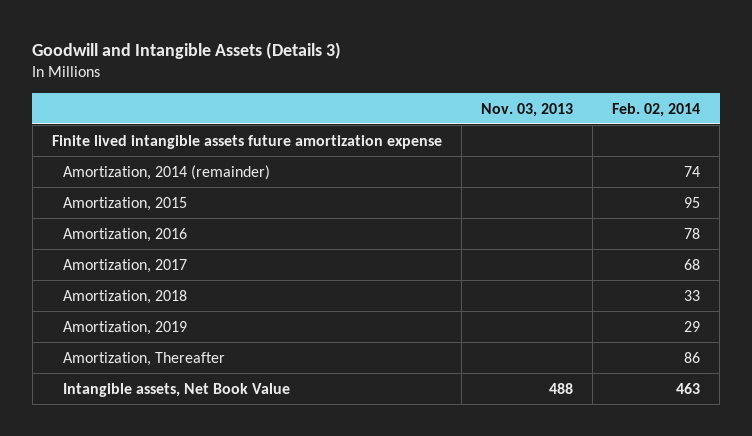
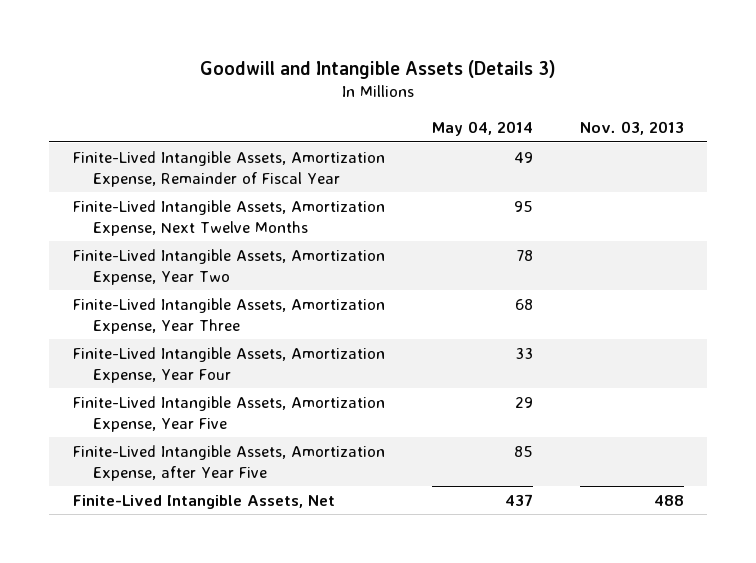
- | Nov. 03, 2013 | Feb. 02, 2014
+ | May 04, 2014 | Nov. 03, 2013
- Finite lived intangible assets future amortization expense
- Amortization, 2014 (remainder) | | 74
- Amortization, 2015 | | 95
- Amortization, 2016 | | 78
- Amortization, 2017 | | 68
- Amortization, 2018 | | 33
- Amortization, 2019 | | 29
- Amortization, Thereafter | | 86
- Intangible assets, Net Book Value | 488 | 463
+ Finite-Lived Intangible Assets, Amortization Expense, Remainder of Fiscal Year | 49 |
+ Finite-Lived Intangible Assets, Amortization Expense, Next Twelve Months | 95 |
+ Finite-Lived Intangible Assets, Amortization Expense, Year Two | 78 |
+ Finite-Lived Intangible Assets, Amortization Expense, Year Three | 68 |
+ Finite-Lived Intangible Assets, Amortization Expense, Year Four | 33 |
+ Finite-Lived Intangible Assets, Amortization Expense, Year Five | 29 |
+ Finite-Lived Intangible Assets, Amortization Expense, after Year Five | 85 |
+ Finite-Lived Intangible Assets, Net | 437 | 488

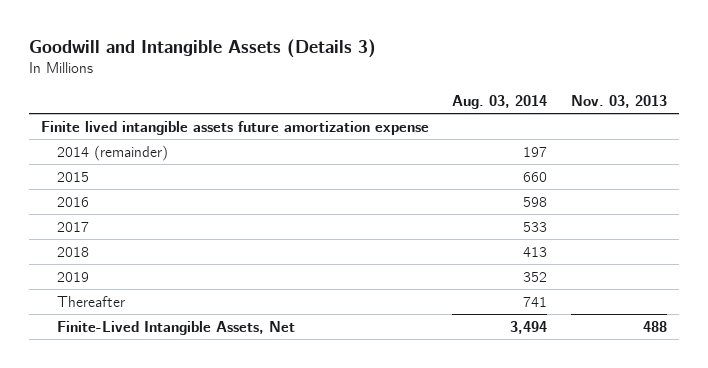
- | May 04, 2014 | Nov. 03, 2013
+ | Aug. 03, 2014 | Nov. 03, 2013
- Finite-Lived Intangible Assets, Amortization Expense, Remainder of Fiscal Year | 49 |
- Finite-Lived Intangible Assets, Amortization Expense, Next Twelve Months | 95 |
- Finite-Lived Intangible Assets, Amortization Expense, Year Two | 78 |
- Finite-Lived Intangible Assets, Amortization Expense, Year Three | 68 |
- Finite-Lived Intangible Assets, Amortization Expense, Year Four | 33 |
- Finite-Lived Intangible Assets, Amortization Expense, Year Five | 29 |
- Finite-Lived Intangible Assets, Amortization Expense, after Year Five | 85 |
+ Finite lived intangible assets future amortization expense
+ 2014 (remainder) | 197 |
+ 2015 | 660 |
+ 2016 | 598 |
+ 2017 | 533 |
+ 2018 | 413 |
+ 2019 | 352 |
+ Thereafter | 741 |

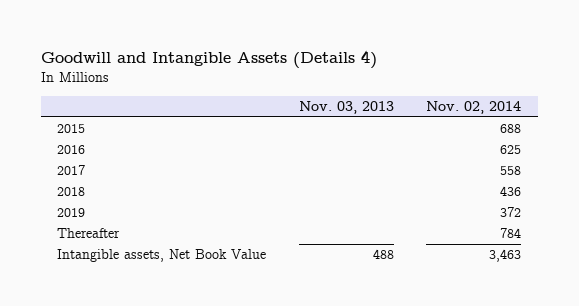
- Goodwill and Intangible Assets (Details 3)
+ Goodwill and Intangible Assets (Details 4)
- | Aug. 03, 2014 | Nov. 03, 2013
+ | Nov. 03, 2013 | Nov. 02, 2014
- Finite lived intangible assets future amortization expense
- 2014 (remainder) | 197 |
- Finite-Lived Intangible Assets, Net | 3,494 | 488
+ Intangible assets, Net Book Value | 488 | 3,463

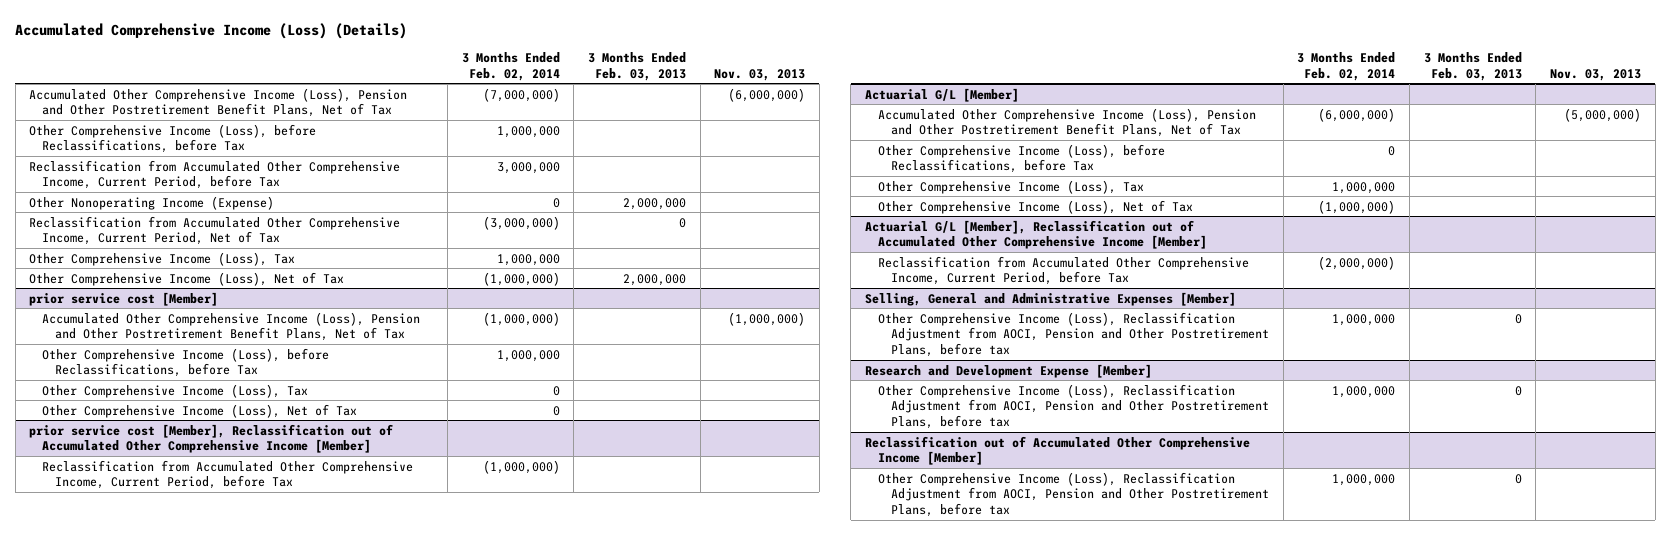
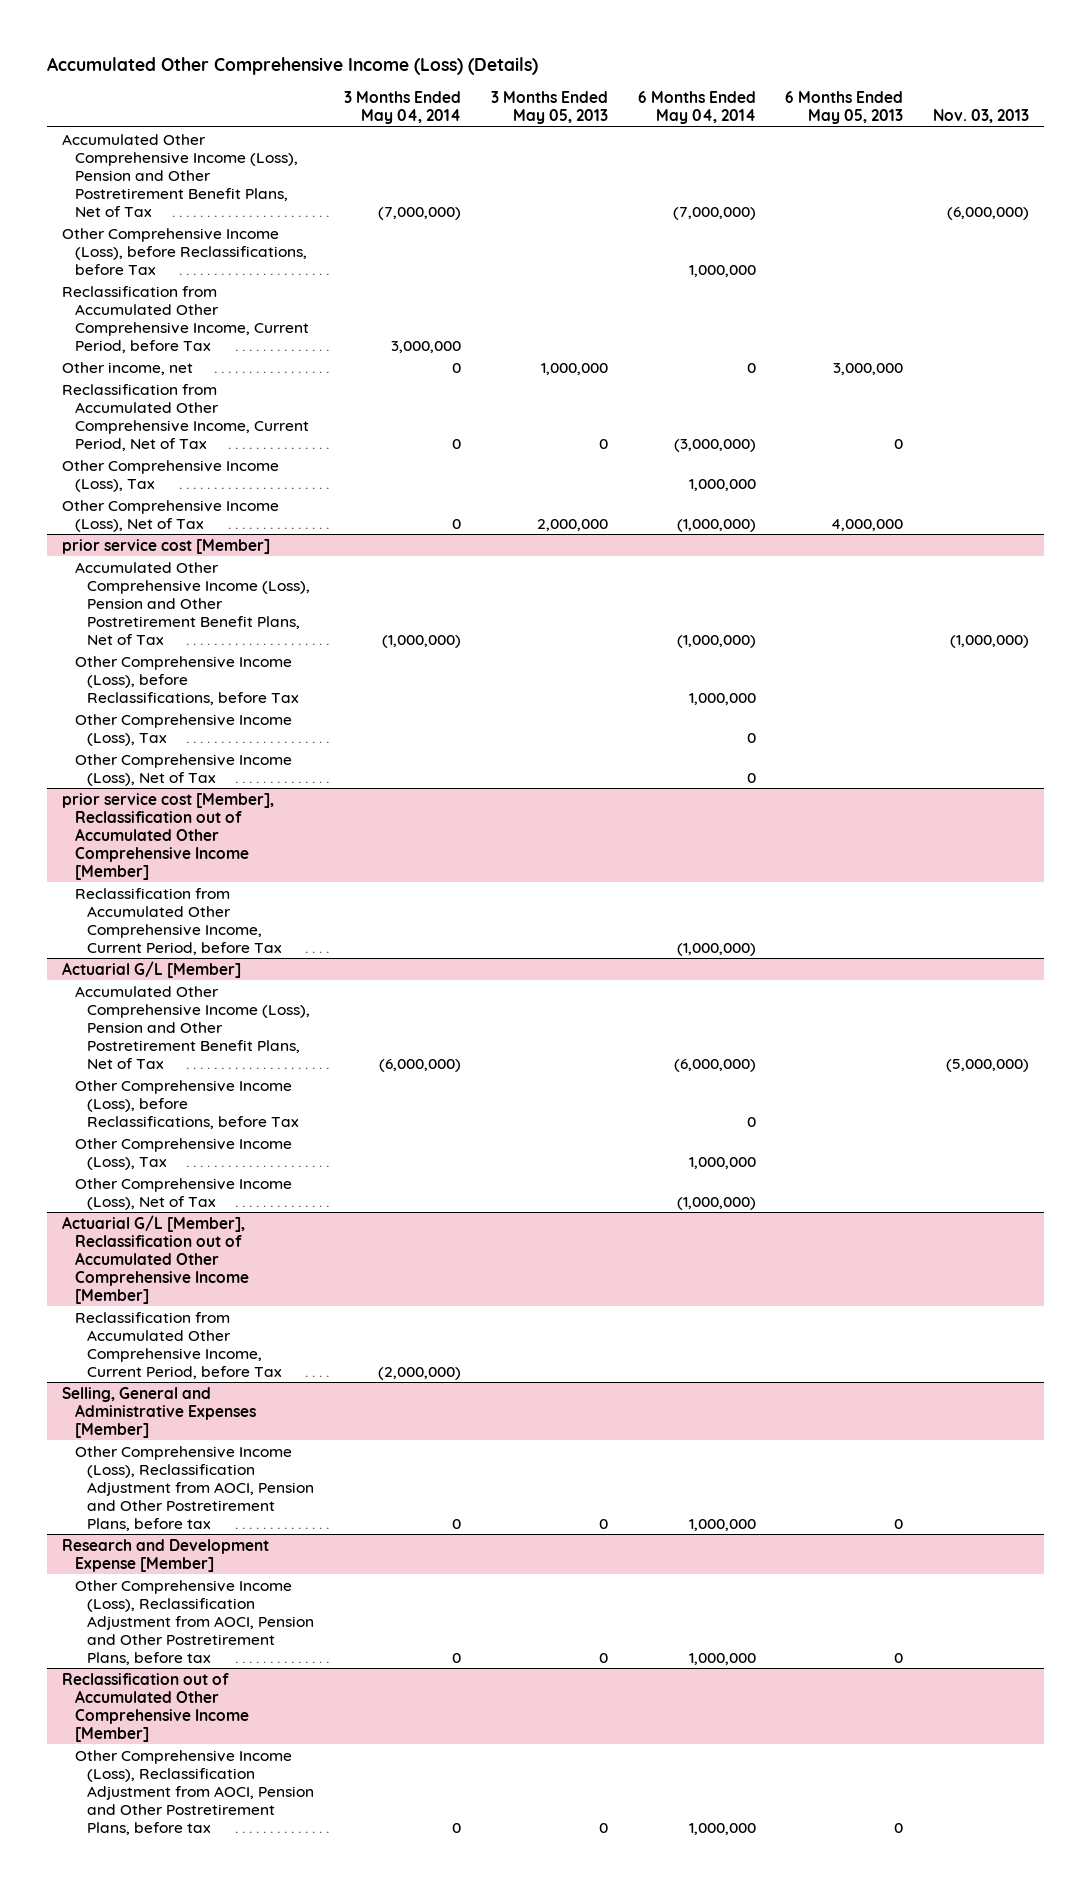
- Accumulated Comprehensive Income (Loss) (Details)
+ Accumulated Other Comprehensive Income (Loss) (Details)
- | 3 Months Ended Feb. 02, 2014 | 3 Months Ended Feb. 03, 2013 | Nov. 03, 2013
+ | 3 Months Ended May 04, 2014 | 3 Months Ended May 05, 2013 | 6 Months Ended May 04, 2014 | 6 Months Ended May 05, 2013 | Nov. 03, 2013
- Other Nonoperating Income (Expense) | 0 | 2,000,000 |
+ Other income, net | 0 | 1,000,000 | 0 | 3,000,000 |

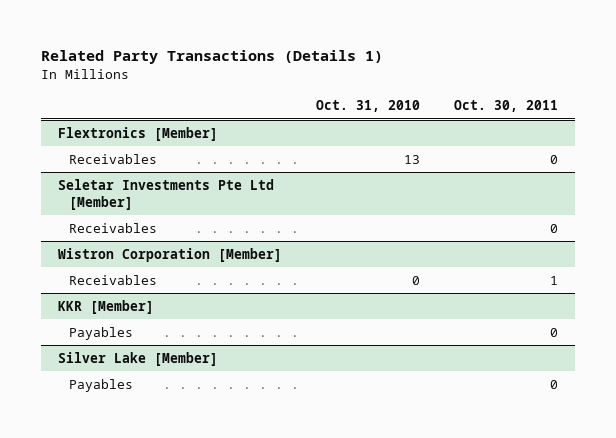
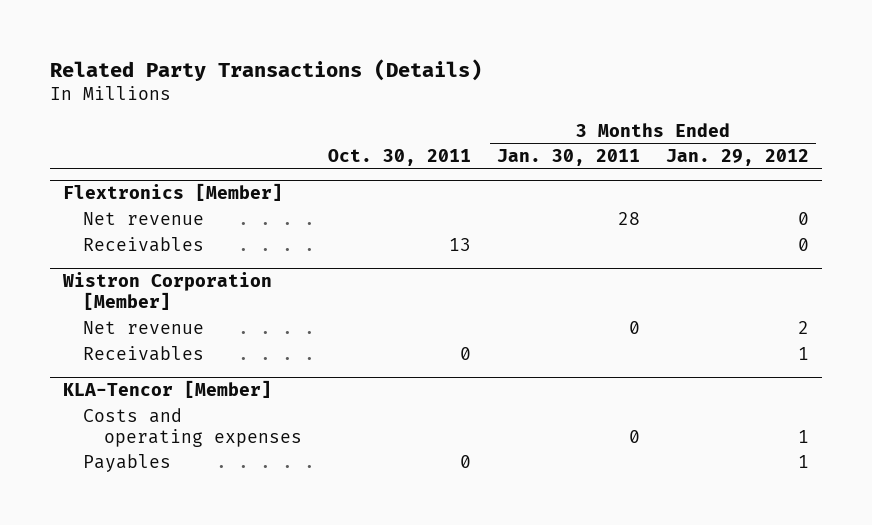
- Related Party Transactions (Details 1)
+ Related Party Transactions (Details)
- | Oct. 31, 2010 | Oct. 30, 2011
+ | Oct. 30, 2011 | 3 Months Ended Jan. 30, 2011 | 3 Months Ended Jan. 29, 2012
@ Flextronics [Member]
- Receivables | 13 | 0
- Seletar Investments Pte Ltd [Member]
- Receivables | | 0
@ Flextronics [Member]
+ Net revenue | | 28 | 0
+ Receivables | 13 | | 0
@ Wistron Corporation [Member]
- Receivables | 0 | 1
- KKR [Member]
- Payables | | 0
- Silver Lake [Member]
- Payables | | 0
@ Wistron Corporation [Member]
+ Net revenue | | 0 | 2
+ Receivables | 0 | | 1
+ KLA-Tencor [Member]
+ Costs and operating expenses | | 0 | 1
+ Payables | 0 | | 1

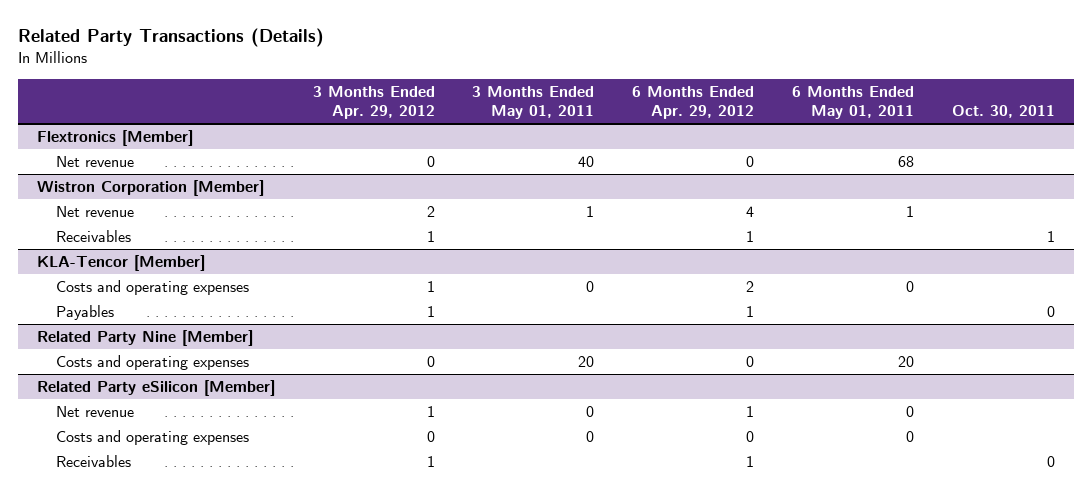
- | Oct. 30, 2011 | 3 Months Ended Jan. 30, 2011 | 3 Months Ended Jan. 29, 2012
+ | 3 Months Ended Apr. 29, 2012 | 3 Months Ended May 01, 2011 | 6 Months Ended Apr. 29, 2012 | 6 Months Ended May 01, 2011 | Oct. 30, 2011
@ Flextronics [Member]
- Receivables | 13 | | 0
@ Wistron Corporation [Member]
- Receivables | 0 | | 1
+ Receivables | 1 | | 1 | | 1
+ Related Party Nine [Member]
+ Costs and operating expenses | 0 | 20 | 0 | 20 |
+ Related Party eSilicon [Member]
+ Net revenue | 1 | 0 | 1 | 0 |
+ Costs and operating expenses | 0 | 0 | 0 | 0 |
+ Receivables | 1 | | 1 | | 0

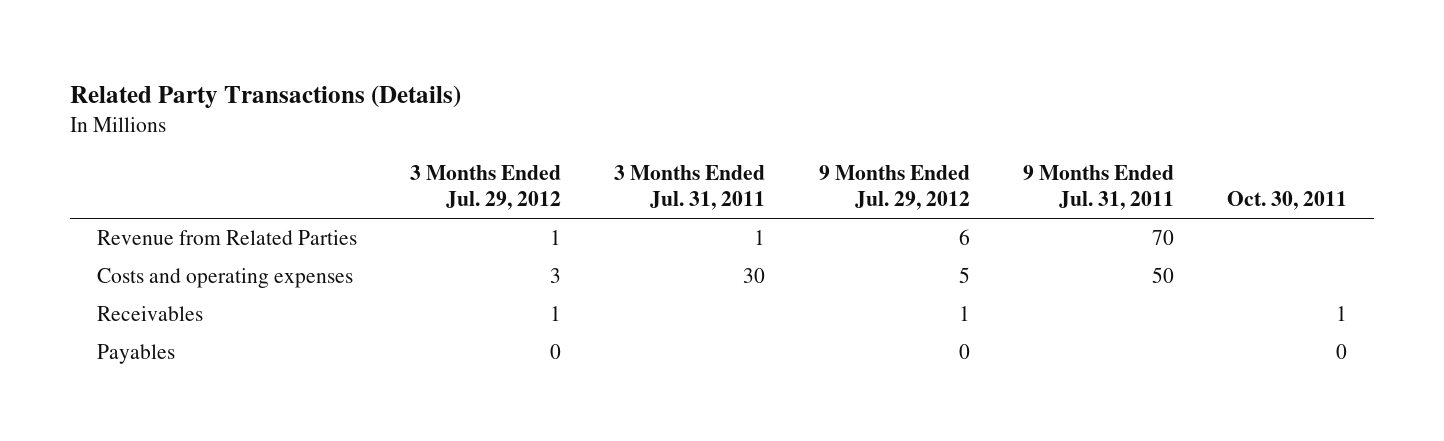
- | 3 Months Ended Apr. 29, 2012 | 3 Months Ended May 01, 2011 | 6 Months Ended Apr. 29, 2012 | 6 Months Ended May 01, 2011 | Oct. 30, 2011
+ | 3 Months Ended Jul. 29, 2012 | 3 Months Ended Jul. 31, 2011 | 9 Months Ended Jul. 29, 2012 | 9 Months Ended Jul. 31, 2011 | Oct. 30, 2011
- Flextronics [Member]
- Net revenue | 0 | 40 | 0 | 68 |
- Wistron Corporation [Member]
- Net revenue | 2 | 1 | 4 | 1 |
+ Revenue from Related Parties | 1 | 1 | 6 | 70 |
+ Costs and operating expenses | 3 | 30 | 5 | 50 |
- KLA-Tencor [Member]
- Costs and operating expenses | 1 | 0 | 2 | 0 |
- Payables | 1 | | 1 | | 0
- Related Party Nine [Member]
- Costs and operating expenses | 0 | 20 | 0 | 20 |
- Related Party eSilicon [Member]
- Net revenue | 1 | 0 | 1 | 0 |
- Costs and operating expenses | 0 | 0 | 0 | 0 |
- Receivables | 1 | | 1 | | 0
+ Payables | 0 | | 0 | | 0

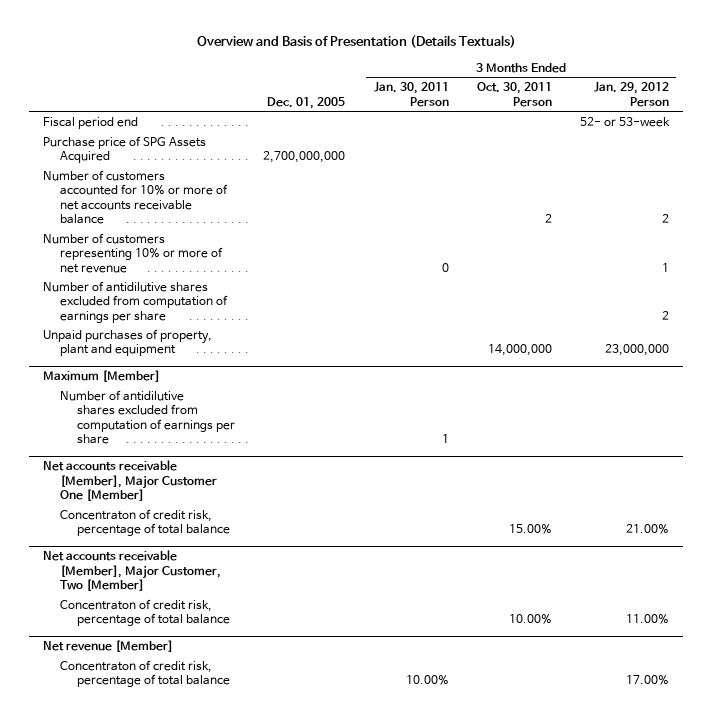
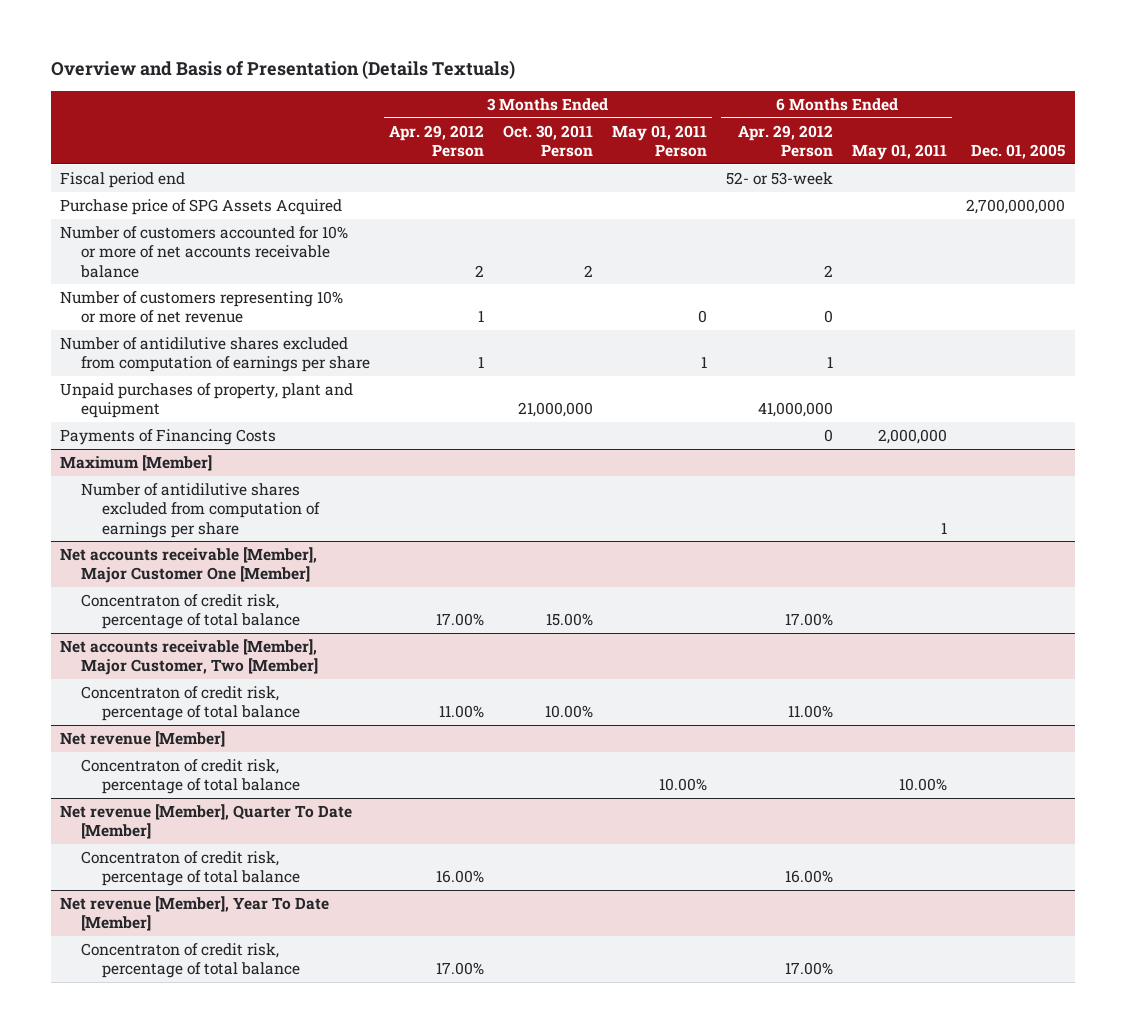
- | Dec. 01, 2005 | 3 Months Ended Jan. 30, 2011 Person | 3 Months Ended Oct. 30, 2011 Person | 3 Months Ended Jan. 29, 2012 Person
+ | 3 Months Ended Apr. 29, 2012 Person | 3 Months Ended Oct. 30, 2011 Person | 3 Months Ended May 01, 2011 Person | 6 Months Ended Apr. 29, 2012 Person | 6 Months Ended May 01, 2011 | Dec. 01, 2005
- Unpaid purchases of property, plant and equipment | | | 14,000,000 | 23,000,000
+ Unpaid purchases of property, plant and equipment | | 21,000,000 | | 41,000,000 | |
+ Payments of Financing Costs | | | | 0 | 2,000,000 |
+ Net revenue [Member], Quarter To Date [Member]
+ Concentraton of credit risk, percentage of total balance | 16.00% | | | 16.00% | |
+ Net revenue [Member], Year To Date [Member]
+ Concentraton of credit risk, percentage of total balance | 17.00% | | | 17.00% | |

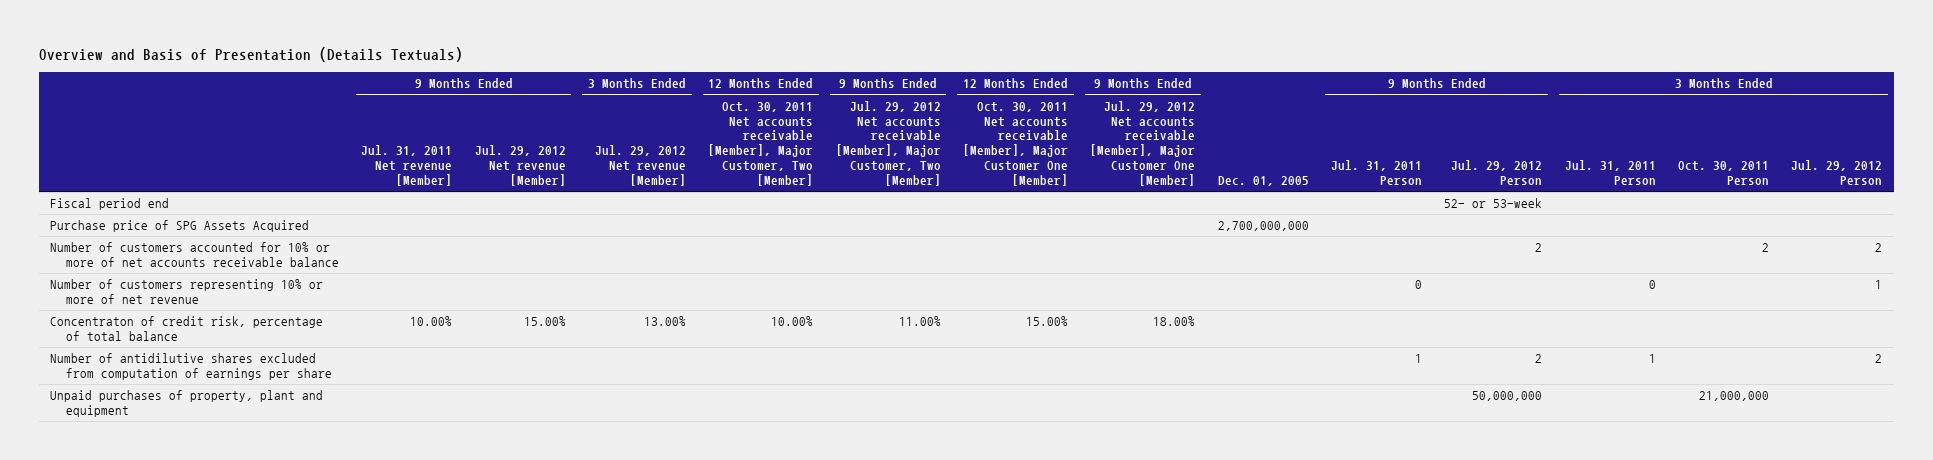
- | 3 Months Ended Apr. 29, 2012 Person | 3 Months Ended Oct. 30, 2011 Person | 3 Months Ended May 01, 2011 Person | 6 Months Ended Apr. 29, 2012 Person | 6 Months Ended May 01, 2011 | Dec. 01, 2005
+ | 9 Months Ended Jul. 31, 2011 Net revenue [Member] | 9 Months Ended Jul. 29, 2012 Net revenue [Member] | 3 Months Ended Jul. 29, 2012 Net revenue [Member] | 12 Months Ended Oct. 30, 2011 Net accounts receivable [Member], Major Customer, Two [Member] | 9 Months Ended Jul. 29, 2012 Net accounts receivable [Member], Major Customer, Two [Member] | 12 Months Ended Oct. 30, 2011 Net accounts receivable [Member], Major Customer One [Member] | 9 Months Ended Jul. 29, 2012 Net accounts receivable [Member], Major Customer One [Member] | Dec. 01, 2005 | 9 Months Ended Jul. 31, 2011 Person | 9 Months Ended Jul. 29, 2012 Person | 3 Months Ended Jul. 31, 2011 Person | 3 Months Ended Oct. 30, 2011 Person | 3 Months Ended Jul. 29, 2012 Person
+ Concentraton of credit risk, percentage of total balance | 10.00% | 15.00% | 13.00% | 10.00% | 11.00% | 15.00% | 18.00% | | | | | |
- Payments of Financing Costs | | | | 0 | 2,000,000 |
- Maximum [Member]
- Number of antidilutive shares excluded from computation of earnings per share | | | | | 1 |
- Net accounts receivable [Member], Major Customer One [Member]
- Concentraton of credit risk, percentage of total balance | 17.00% | 15.00% | | 17.00% | |
- Net accounts receivable [Member], Major Customer, Two [Member]
- Concentraton of credit risk, percentage of total balance | 11.00% | 10.00% | | 11.00% | |
- Net revenue [Member]
- Concentraton of credit risk, percentage of total balance | | | 10.00% | | 10.00% |
- Net revenue [Member], Quarter To Date [Member]
- Concentraton of credit risk, percentage of total balance | 16.00% | | | 16.00% | |
- Net revenue [Member], Year To Date [Member]
- Concentraton of credit risk, percentage of total balance | 17.00% | | | 17.00% | |

